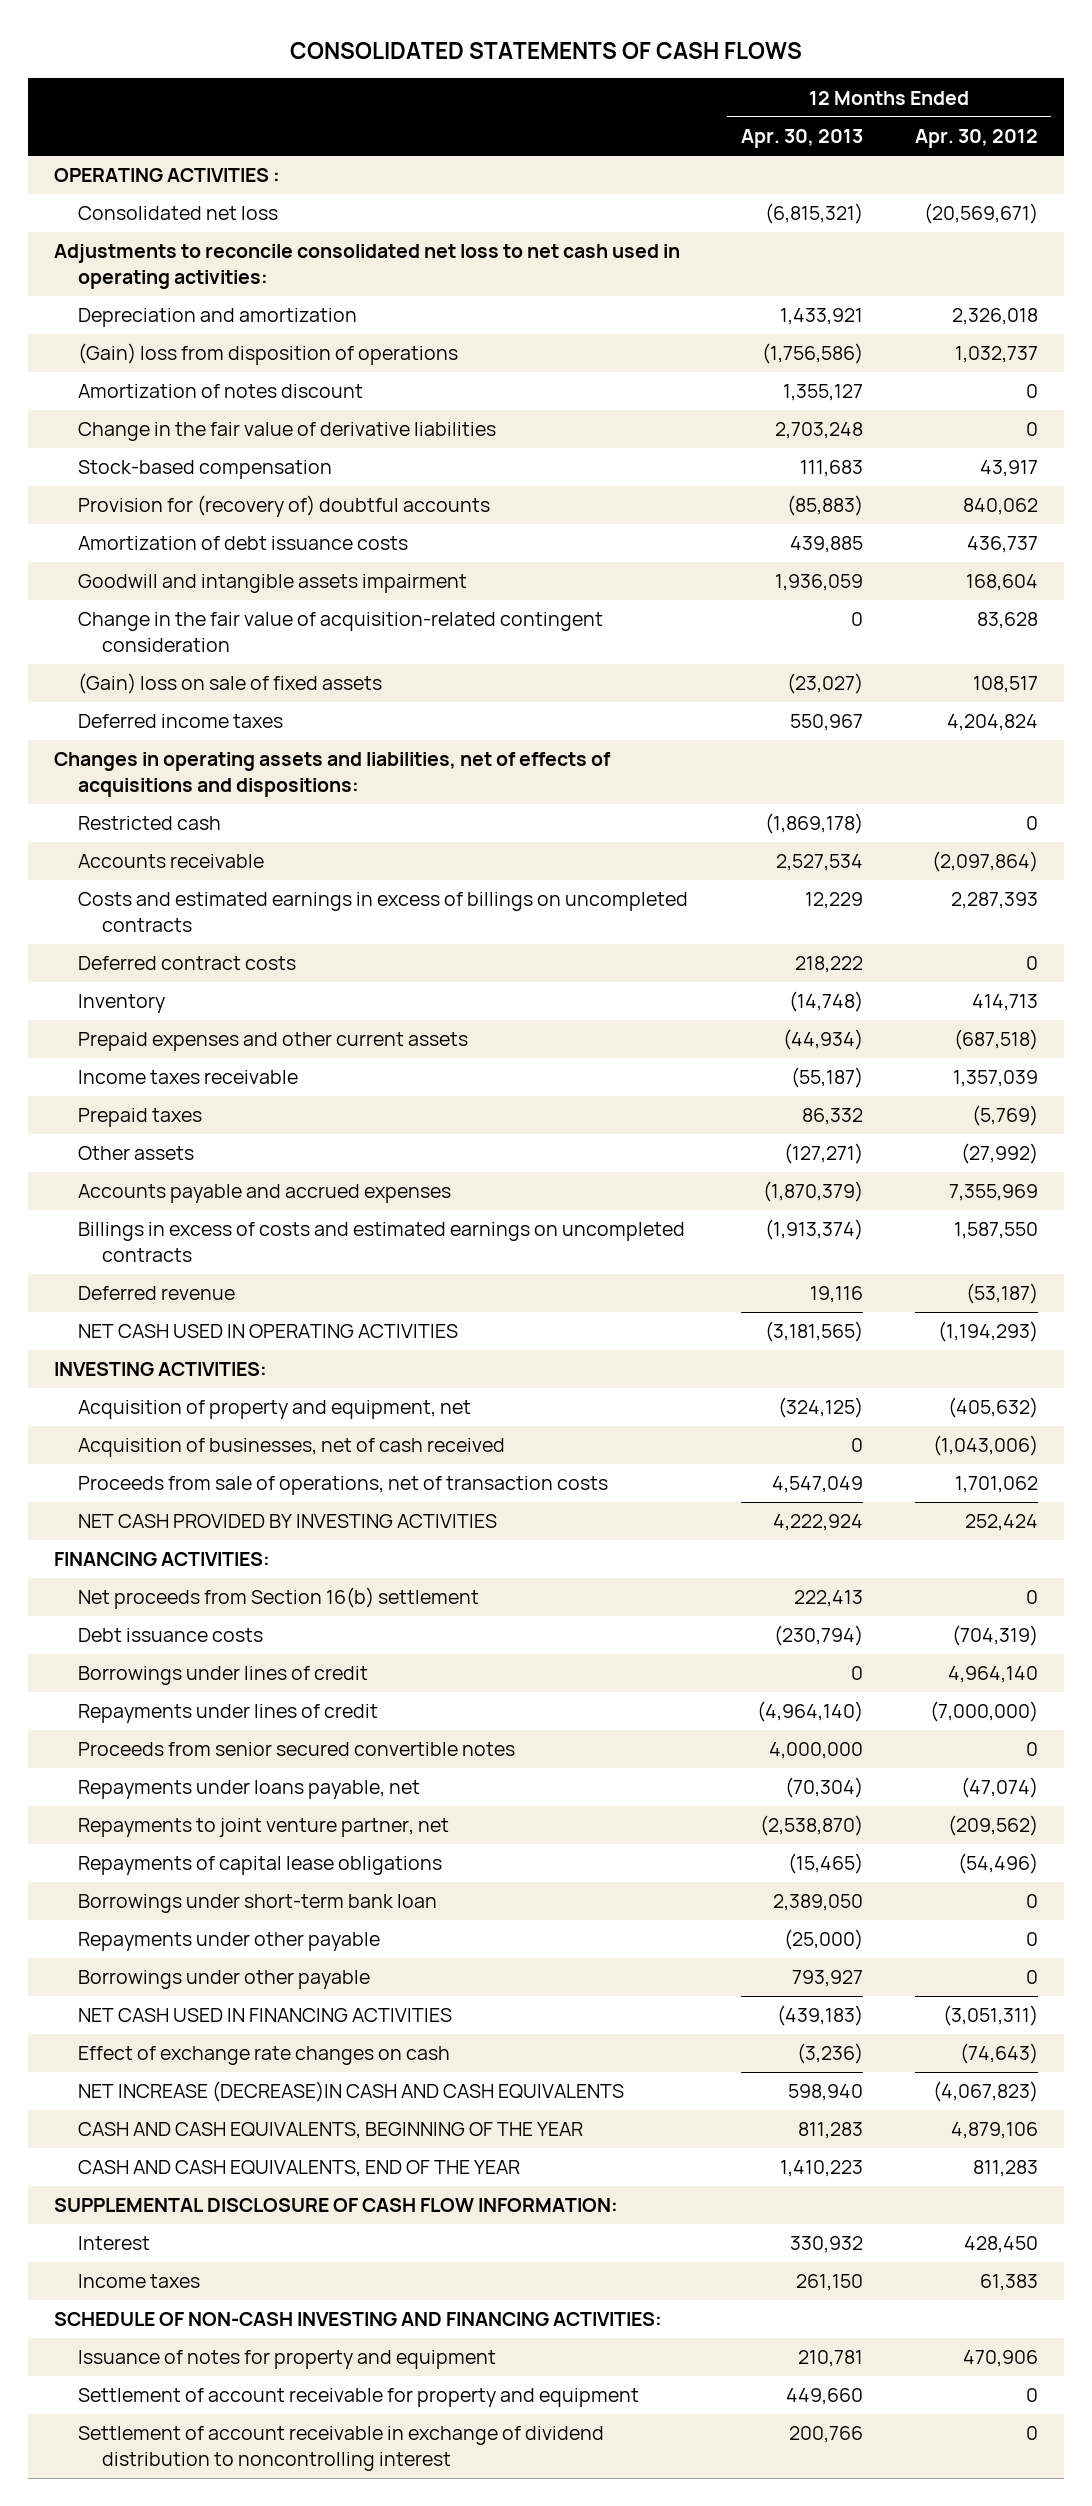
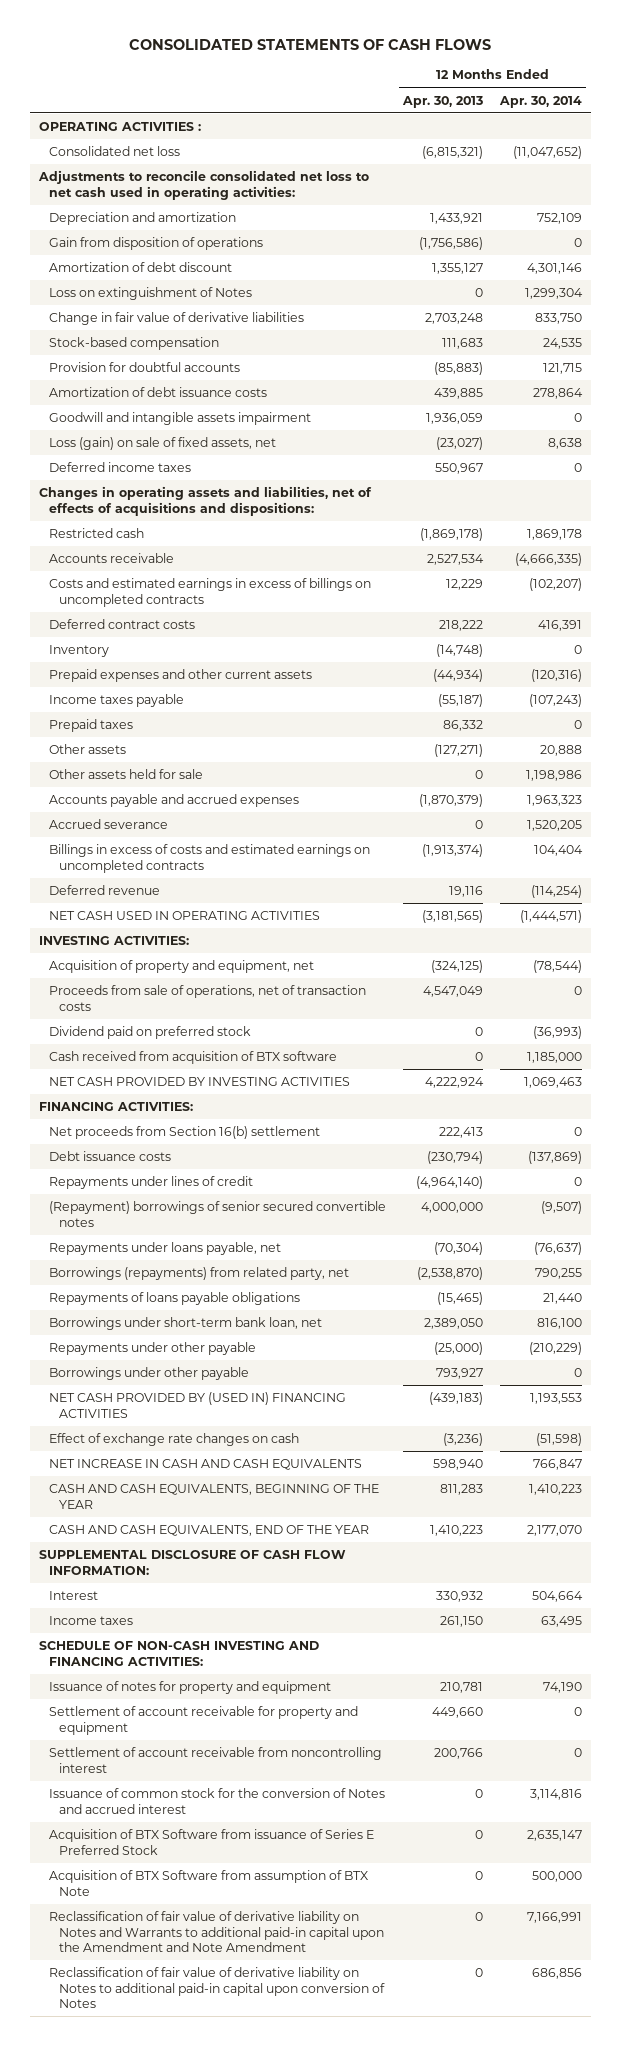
- | 12 Months Ended Apr. 30, 2013 | 12 Months Ended Apr. 30, 2012
+ | 12 Months Ended Apr. 30, 2013 | 12 Months Ended Apr. 30, 2014
- (Gain) loss from disposition of operations | (1,756,586) | 1,032,737
- Amortization of notes discount | 1,355,127 | 0
- Change in the fair value of derivative liabilities | 2,703,248 | 0
+ Gain from disposition of operations | (1,756,586) | 0
+ Amortization of debt discount | 1,355,127 | 4,301,146
+ Loss on extinguishment of Notes | 0 | 1,299,304
+ Change in fair value of derivative liabilities | 2,703,248 | 833,750
- Provision for (recovery of) doubtful accounts | (85,883) | 840,062
+ Provision for doubtful accounts | (85,883) | 121,715
- Change in the fair value of acquisition-related contingent consideration | 0 | 83,628
- (Gain) loss on sale of fixed assets | (23,027) | 108,517
+ Loss (gain) on sale of fixed assets, net | (23,027) | 8,638
- Income taxes receivable | (55,187) | 1,357,039
+ Income taxes payable | (55,187) | (107,243)
+ Other assets held for sale | 0 | 1,198,986
+ Accrued severance | 0 | 1,520,205
- Acquisition of businesses, net of cash received | 0 | (1,043,006)
+ Dividend paid on preferred stock | 0 | (36,993)
+ Cash received from acquisition of BTX software | 0 | 1,185,000
- Borrowings under lines of credit | 0 | 4,964,140
- Proceeds from senior secured convertible notes | 4,000,000 | 0
+ (Repayment) borrowings of senior secured convertible notes | 4,000,000 | (9,507)
- Repayments to joint venture partner, net | (2,538,870) | (209,562)
- Repayments of capital lease obligations | (15,465) | (54,496)
- Borrowings under short-term bank loan | 2,389,050 | 0
+ Borrowings (repayments) from related party, net | (2,538,870) | 790,255
+ Repayments of loans payable obligations | (15,465) | 21,440
+ Borrowings under short-term bank loan, net | 2,389,050 | 816,100
- NET CASH USED IN FINANCING ACTIVITIES | (439,183) | (3,051,311)
+ NET CASH PROVIDED BY (USED IN) FINANCING ACTIVITIES | (439,183) | 1,193,553
- NET INCREASE (DECREASE)IN CASH AND CASH EQUIVALENTS | 598,940 | (4,067,823)
+ NET INCREASE IN CASH AND CASH EQUIVALENTS | 598,940 | 766,847
- Settlement of account receivable in exchange of dividend distribution to noncontrolling interest | 200,766 | 0
+ Settlement of account receivable from noncontrolling interest | 200,766 | 0
+ Issuance of common stock for the conversion of Notes and accrued interest | 0 | 3,114,816
+ Acquisition of BTX Software from issuance of Series E Preferred Stock | 0 | 2,635,147
+ Acquisition of BTX Software from assumption of BTX Note | 0 | 500,000
+ Reclassification of fair value of derivative liability on Notes and Warrants to additional paid-in capital upon the Amendment and Note Amendment | 0 | 7,166,991
+ Reclassification of fair value of derivative liability on Notes to additional paid-in capital upon conversion of Notes | 0 | 686,856

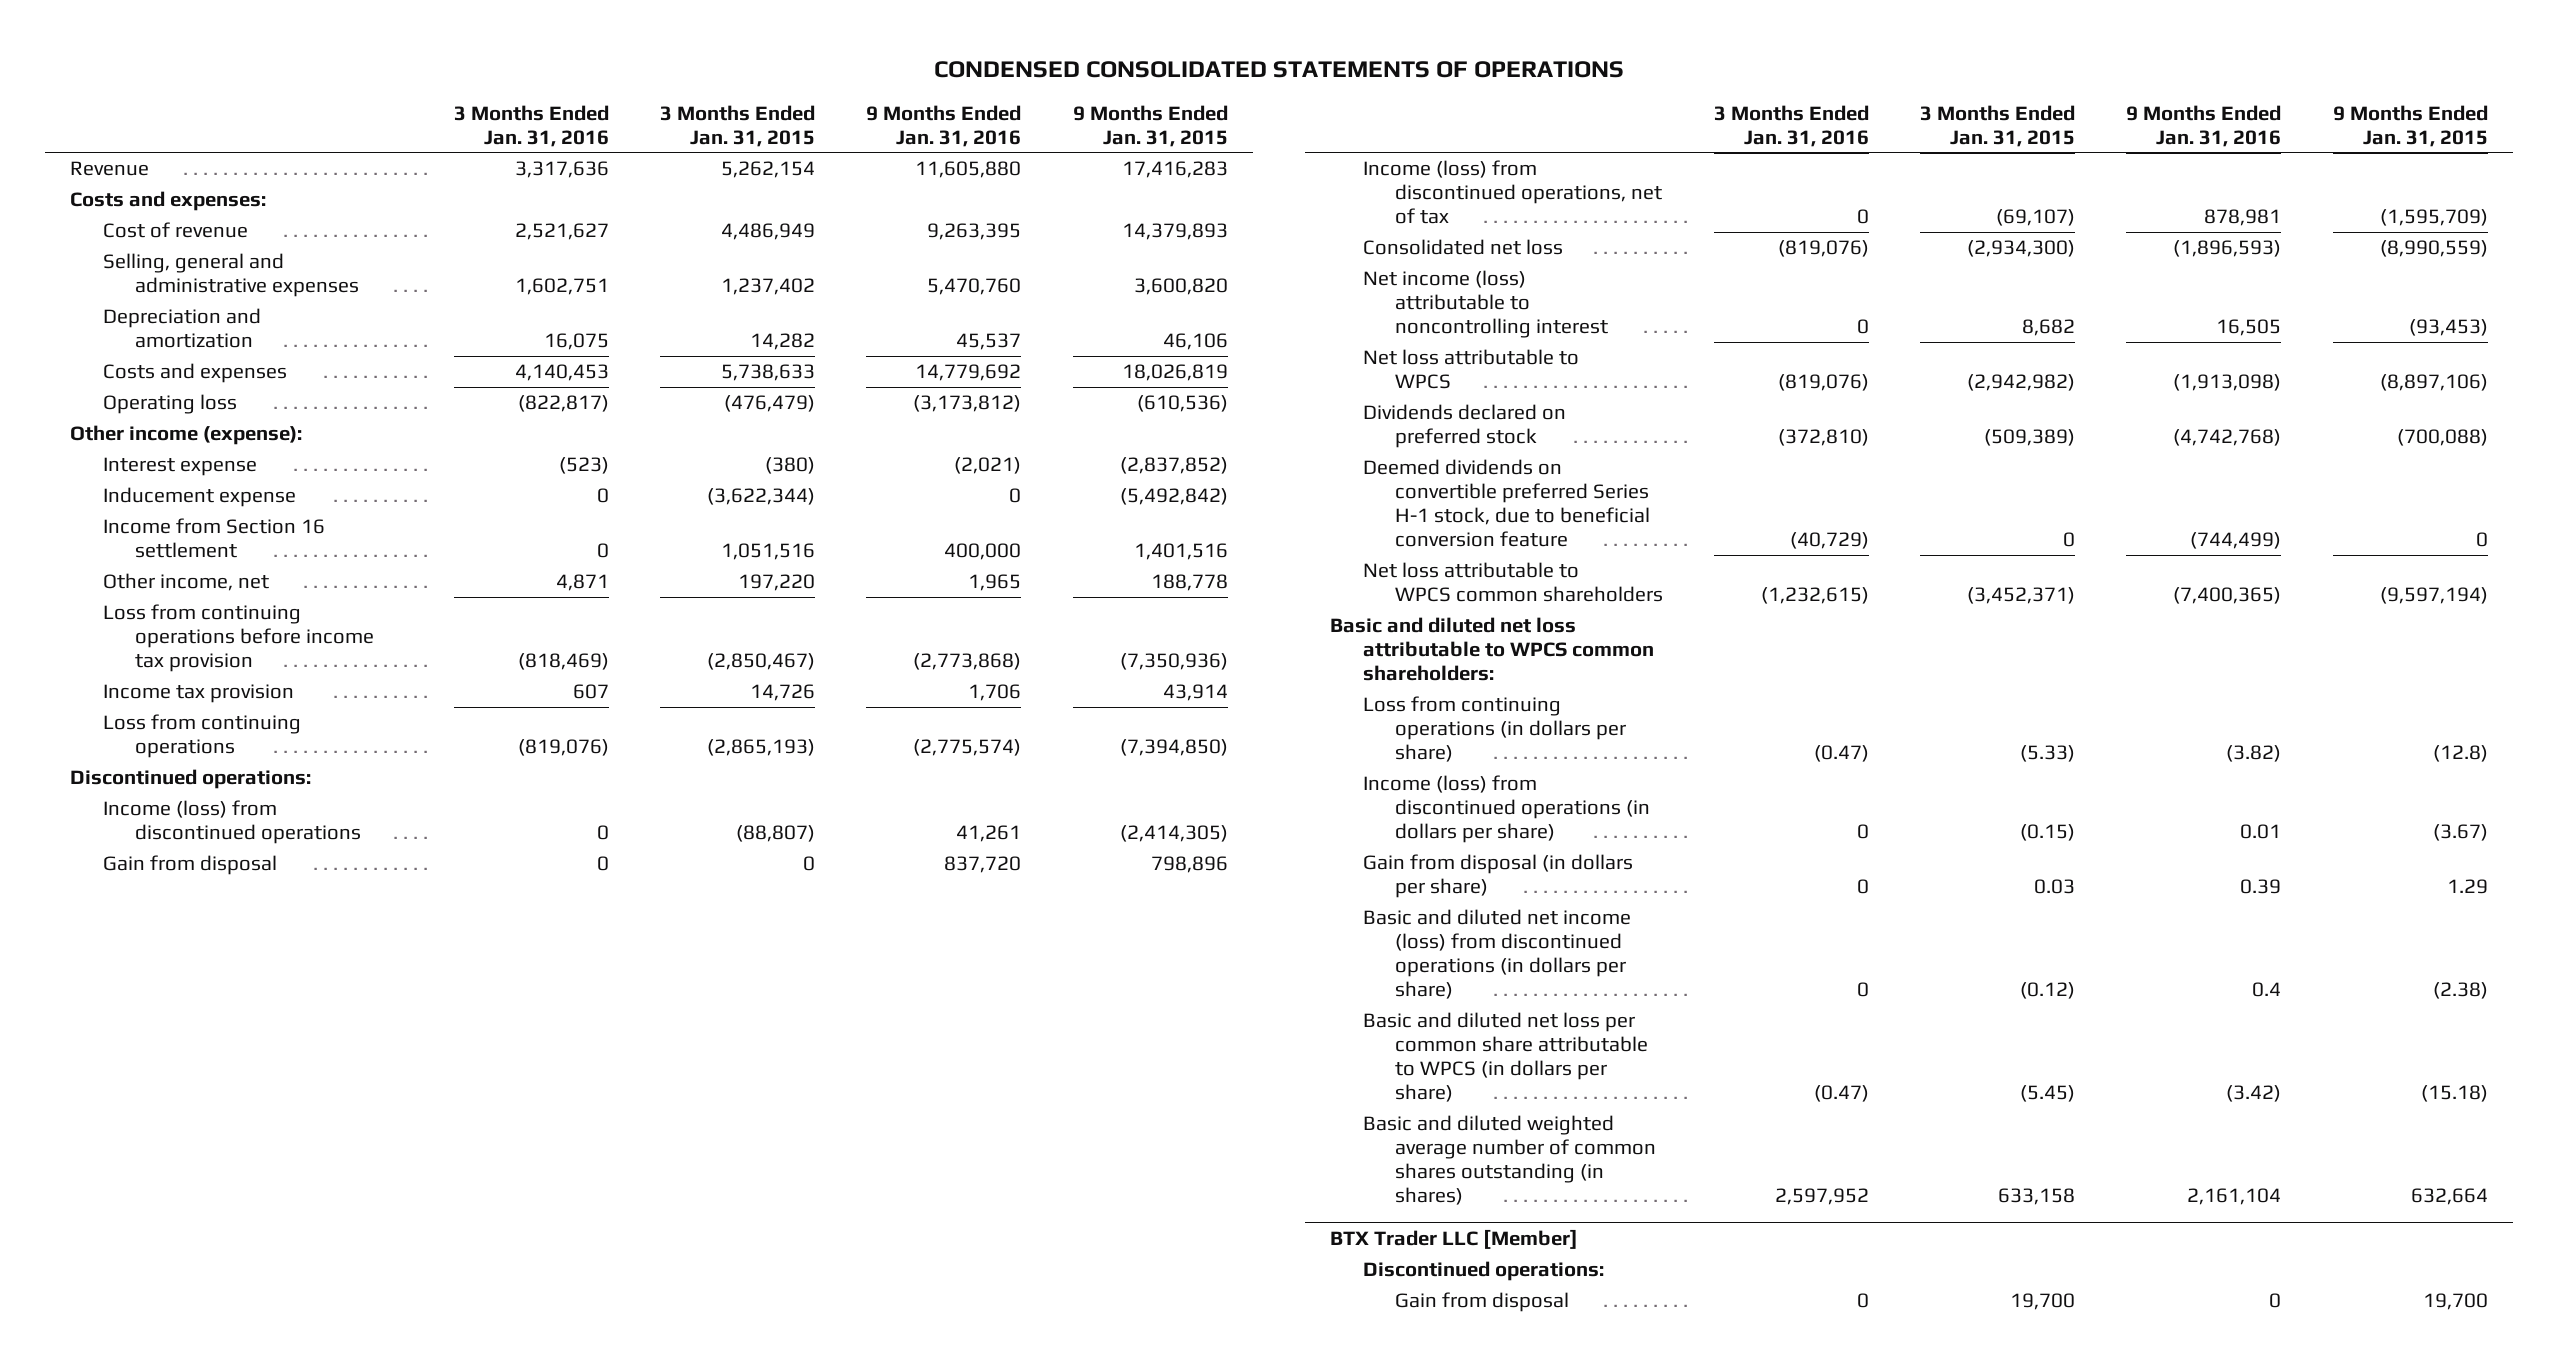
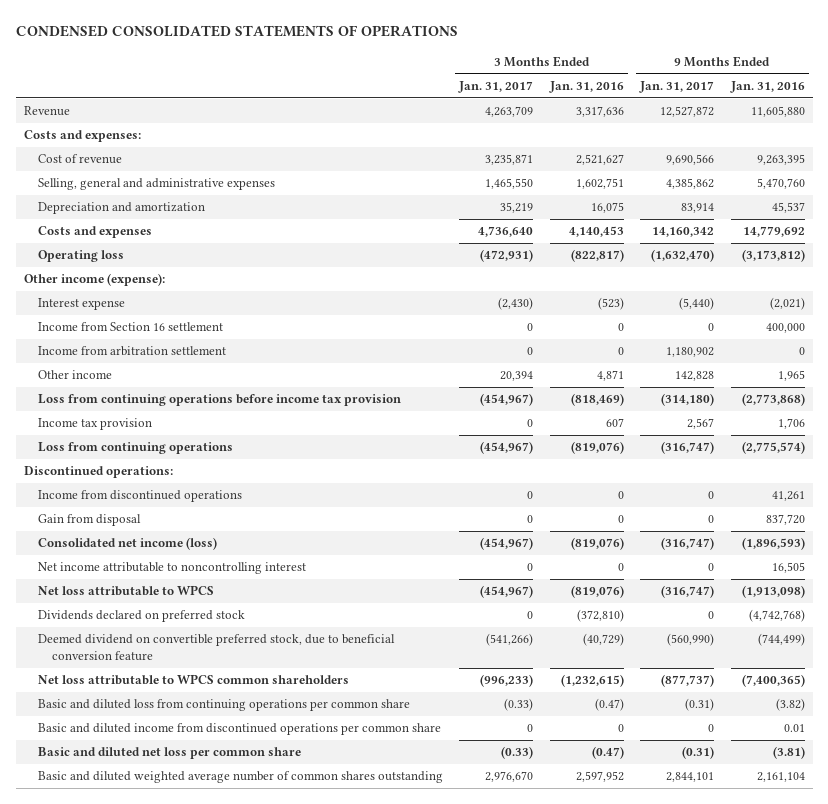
- | 3 Months Ended Jan. 31, 2016 | 3 Months Ended Jan. 31, 2015 | 9 Months Ended Jan. 31, 2016 | 9 Months Ended Jan. 31, 2015
+ | 3 Months Ended Jan. 31, 2017 | 3 Months Ended Jan. 31, 2016 | 9 Months Ended Jan. 31, 2017 | 9 Months Ended Jan. 31, 2016
- Inducement expense | 0 | (3,622,344) | 0 | (5,492,842)
- Other income, net | 4,871 | 197,220 | 1,965 | 188,778
+ Income from arbitration settlement | 0 | 0 | 1,180,902 | 0
+ Other income | 20,394 | 4,871 | 142,828 | 1,965
- Income (loss) from discontinued operations | 0 | (88,807) | 41,261 | (2,414,305)
+ Income from discontinued operations | 0 | 0 | 0 | 41,261
- Income (loss) from discontinued operations, net of tax | 0 | (69,107) | 878,981 | (1,595,709)
- Consolidated net loss | (819,076) | (2,934,300) | (1,896,593) | (8,990,559)
- Net income (loss) attributable to noncontrolling interest | 0 | 8,682 | 16,505 | (93,453)
+ Consolidated net income (loss) | (454,967) | (819,076) | (316,747) | (1,896,593)
+ Net income attributable to noncontrolling interest | 0 | 0 | 0 | 16,505
- Deemed dividends on convertible preferred Series H-1 stock, due to beneficial conversion feature | (40,729) | 0 | (744,499) | 0
+ Deemed dividend on convertible preferred stock, due to beneficial conversion feature | (541,266) | (40,729) | (560,990) | (744,499)
- Basic and diluted net loss attributable to WPCS common shareholders:
- Loss from continuing operations (in dollars per share) | (0.47) | (5.33) | (3.82) | (12.8)
- Income (loss) from discontinued operations (in dollars per share) | 0 | (0.15) | 0.01 | (3.67)
- Gain from disposal (in dollars per share) | 0 | 0.03 | 0.39 | 1.29
- Basic and diluted net income (loss) from discontinued operations (in dollars per share) | 0 | (0.12) | 0.4 | (2.38)
- Basic and diluted net loss per common share attributable to WPCS (in dollars per share) | (0.47) | (5.45) | (3.42) | (15.18)
- Basic and diluted weighted average number of common shares outstanding (in shares) | 2,597,952 | 633,158 | 2,161,104 | 632,664
- BTX Trader LLC [Member]
- Discontinued operations:
- Gain from disposal | 0 | 19,700 | 0 | 19,700
+ Basic and diluted loss from continuing operations per common share | (0.33) | (0.47) | (0.31) | (3.82)
+ Basic and diluted income from discontinued operations per common share | 0 | 0 | 0 | 0.01
+ Basic and diluted net loss per common share | (0.33) | (0.47) | (0.31) | (3.81)
+ Basic and diluted weighted average number of common shares outstanding | 2,976,670 | 2,597,952 | 2,844,101 | 2,161,104

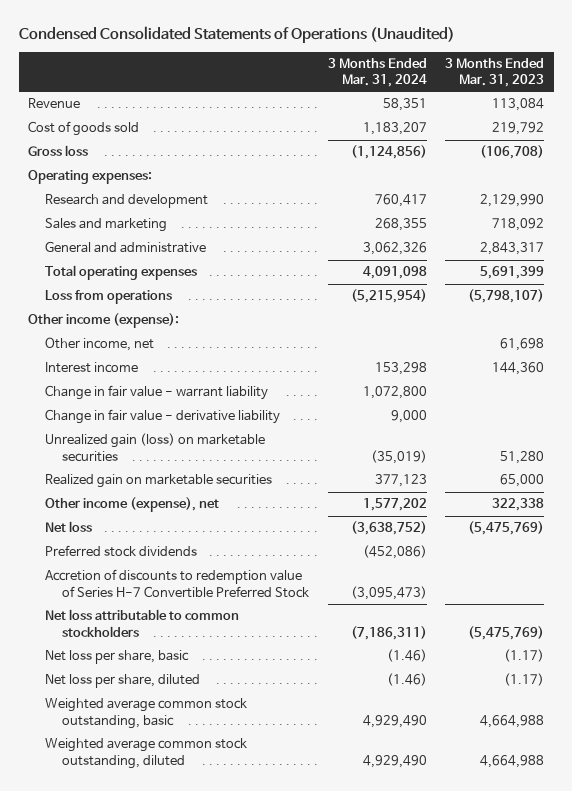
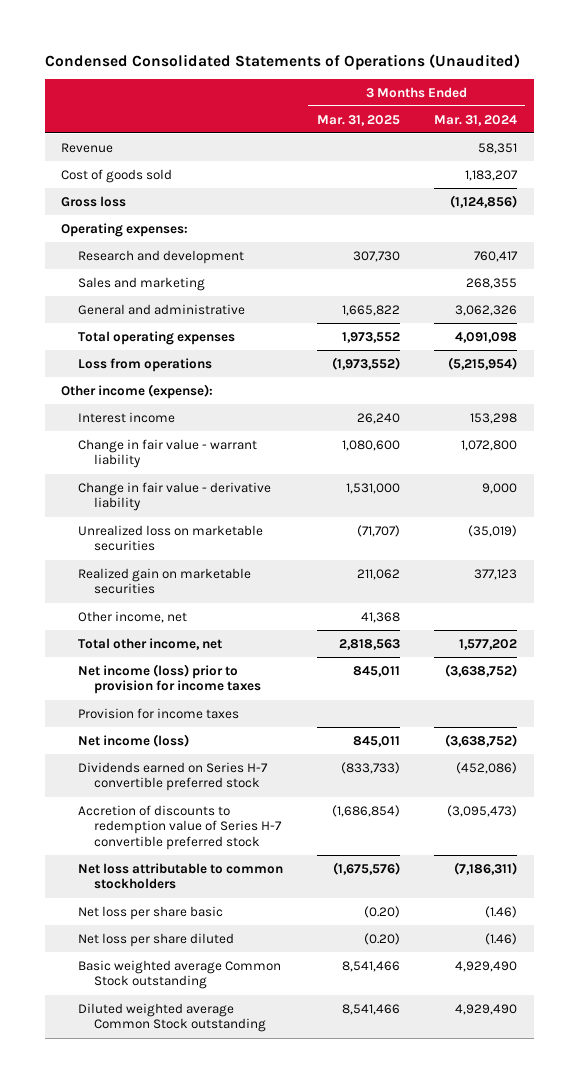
- | 3 Months Ended Mar. 31, 2024 | 3 Months Ended Mar. 31, 2023
+ | 3 Months Ended Mar. 31, 2025 | 3 Months Ended Mar. 31, 2024
- Unrealized gain (loss) on marketable securities | (35,019) | 51,280
+ Unrealized loss on marketable securities | (71,707) | (35,019)
- Other income (expense), net | 1,577,202 | 322,338
- Net loss | (3,638,752) | (5,475,769)
- Preferred stock dividends | (452,086) |
- Accretion of discounts to redemption value of Series H-7 Convertible Preferred Stock | (3,095,473) |
moved down: Other income, net | 41,368 |
+ Total other income, net | 2,818,563 | 1,577,202
+ Net income (loss) prior to provision for income taxes | 845,011 | (3,638,752)
+ Provision for income taxes
+ Net income (loss) | 845,011 | (3,638,752)
+ Dividends earned on Series H-7 convertible preferred stock | (833,733) | (452,086)
+ Accretion of discounts to redemption value of Series H-7 convertible preferred stock | (1,686,854) | (3,095,473)
- Net loss per share, basic | (1.46) | (1.17)
- Net loss per share, diluted | (1.46) | (1.17)
- Weighted average common stock outstanding, basic | 4,929,490 | 4,664,988
- Weighted average common stock outstanding, diluted | 4,929,490 | 4,664,988
+ Net loss per share basic | (0.20) | (1.46)
+ Net loss per share diluted | (0.20) | (1.46)
+ Basic weighted average Common Stock outstanding | 8,541,466 | 4,929,490
+ Diluted weighted average Common Stock outstanding | 8,541,466 | 4,929,490

